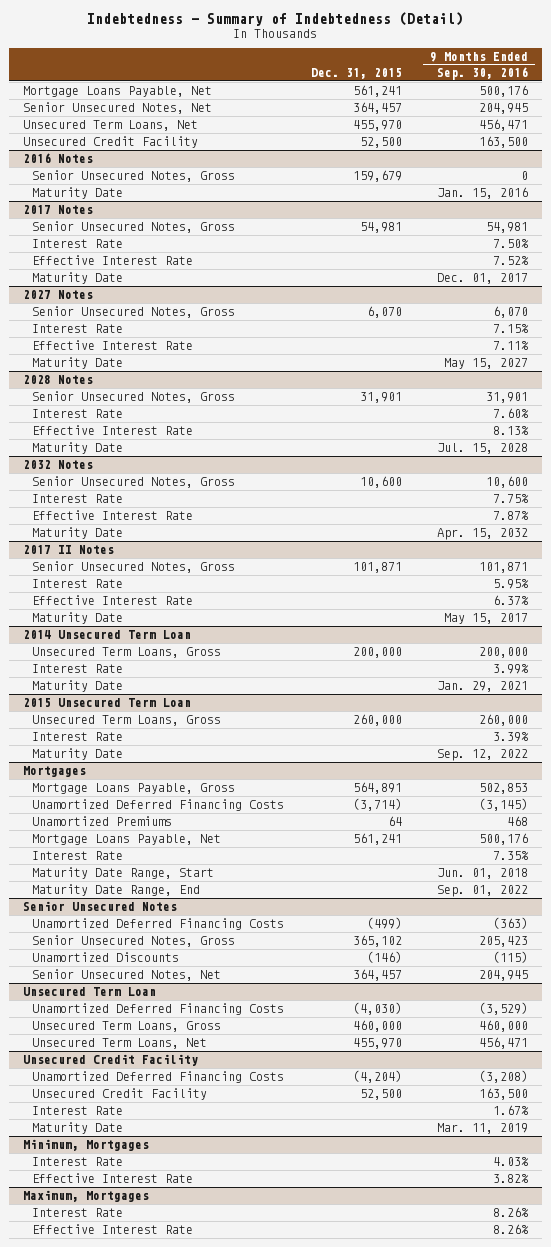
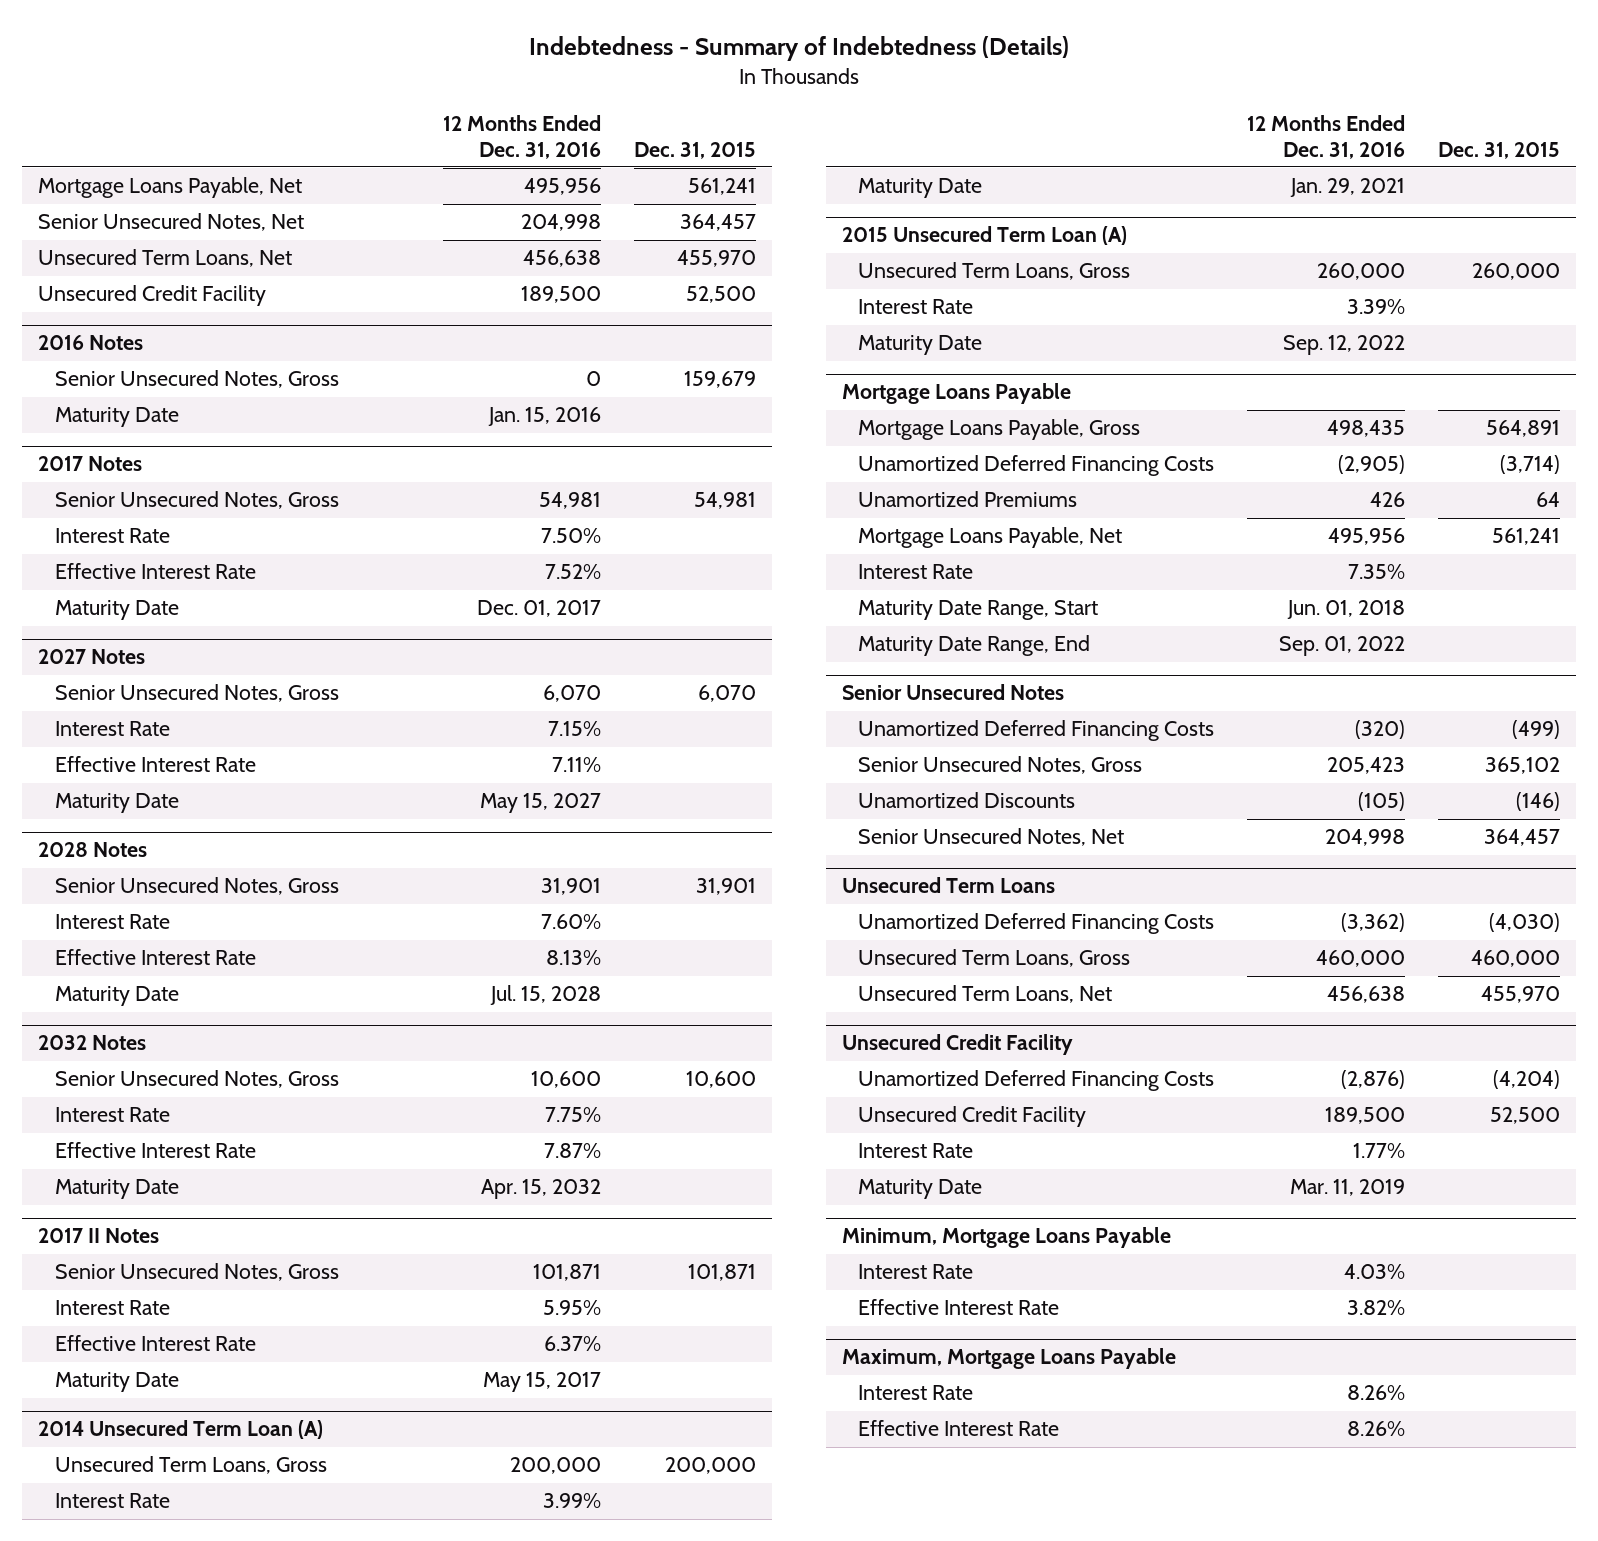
- Indebtedness - Summary of Indebtedness (Detail)
+ Indebtedness - Summary of Indebtedness (Details)
- | Dec. 31, 2015 | 9 Months Ended Sep. 30, 2016
+ | 12 Months Ended Dec. 31, 2016 | Dec. 31, 2015
- 2014 Unsecured Term Loan
+ 2014 Unsecured Term Loan (A)
- 2015 Unsecured Term Loan
+ 2015 Unsecured Term Loan (A)
- Mortgages
+ Mortgage Loans Payable
- Unsecured Term Loan
+ Unsecured Term Loans
- Minimum, Mortgages
- Interest Rate | | 4.03%
- Effective Interest Rate | | 3.82%
- Maximum, Mortgages
- Interest Rate | | 8.26%
- Effective Interest Rate | | 8.26%
+ Minimum, Mortgage Loans Payable
+ Interest Rate | 4.03% |
+ Effective Interest Rate | 3.82% |
+ Maximum, Mortgage Loans Payable
+ Interest Rate | 8.26% |
+ Effective Interest Rate | 8.26% |

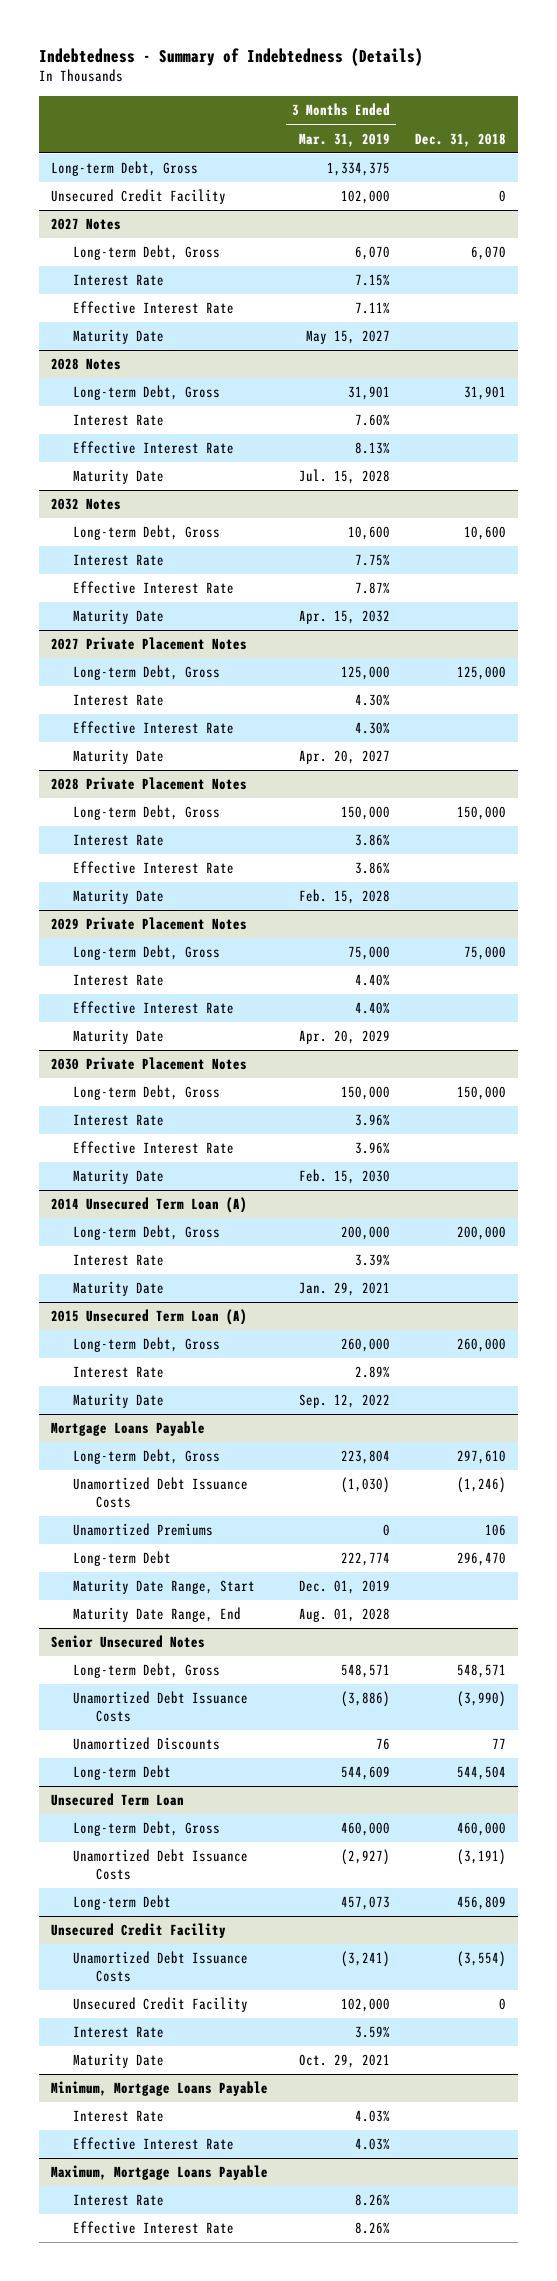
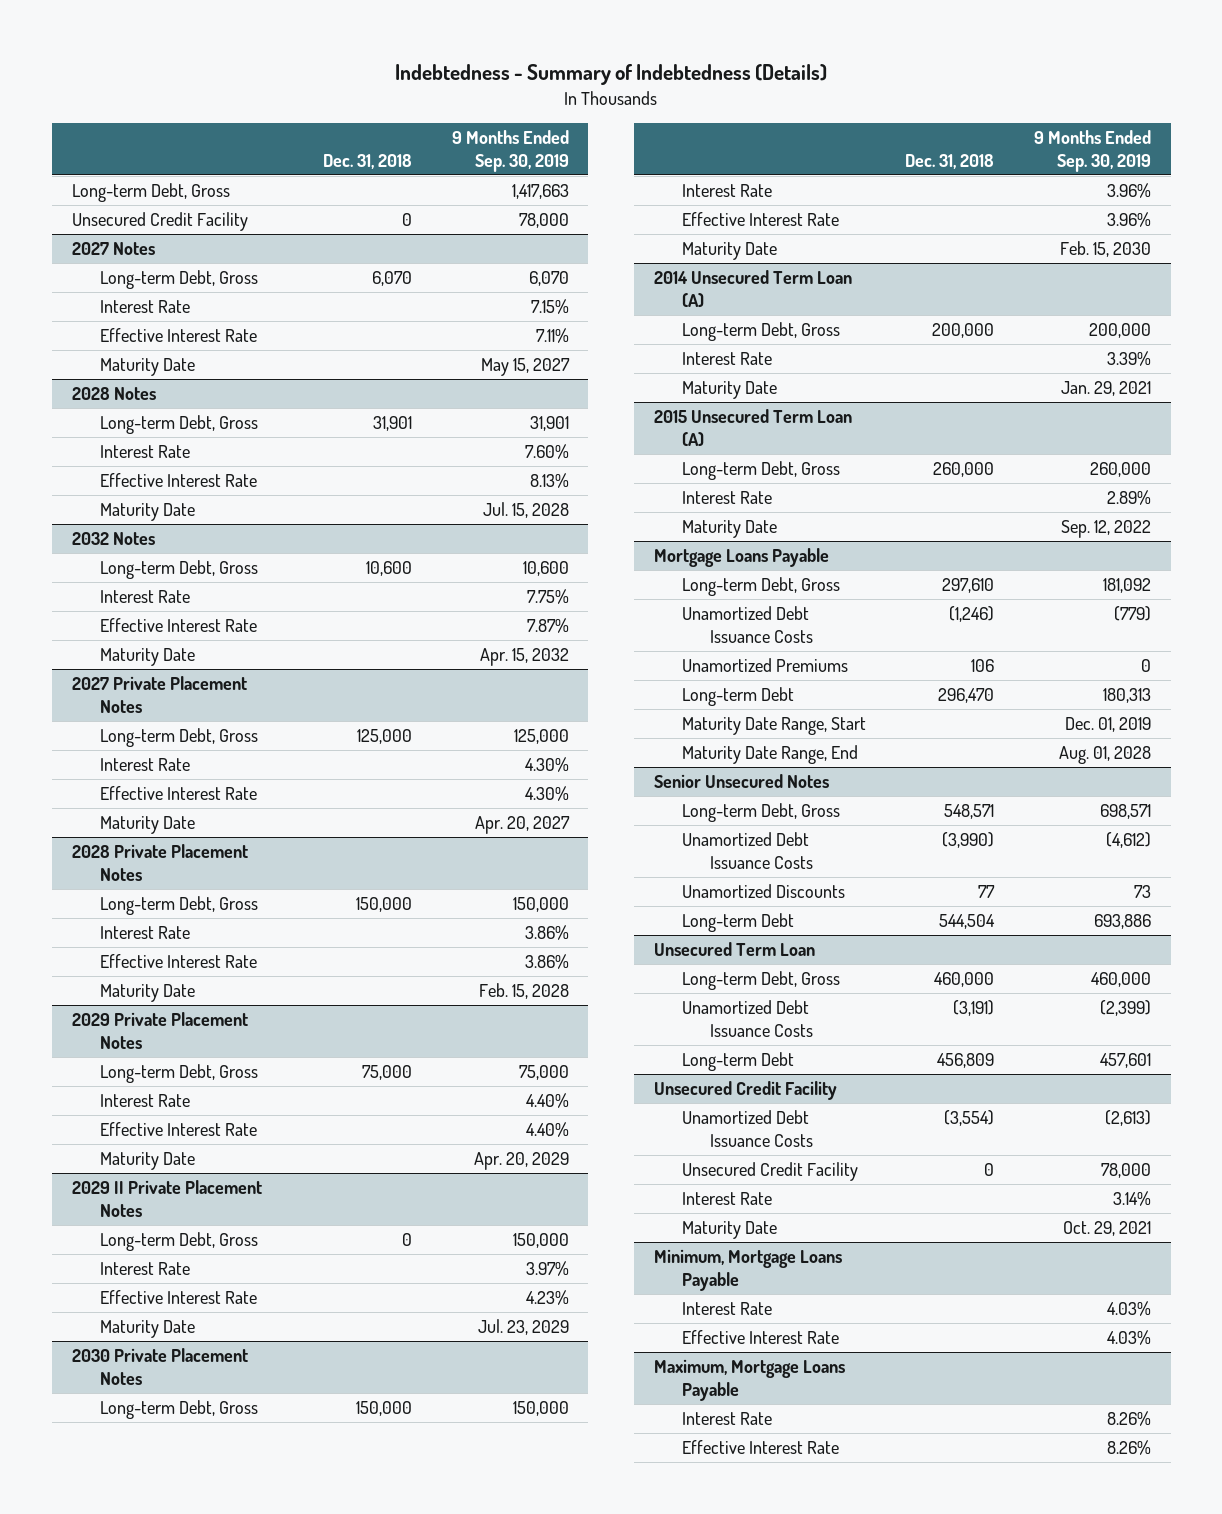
- | 3 Months Ended Mar. 31, 2019 | Dec. 31, 2018
+ | Dec. 31, 2018 | 9 Months Ended Sep. 30, 2019
+ 2029 II Private Placement Notes
+ Long-term Debt, Gross | 0 | 150,000
+ Interest Rate | | 3.97%
+ Effective Interest Rate | | 4.23%
+ Maturity Date | | Jul. 23, 2029

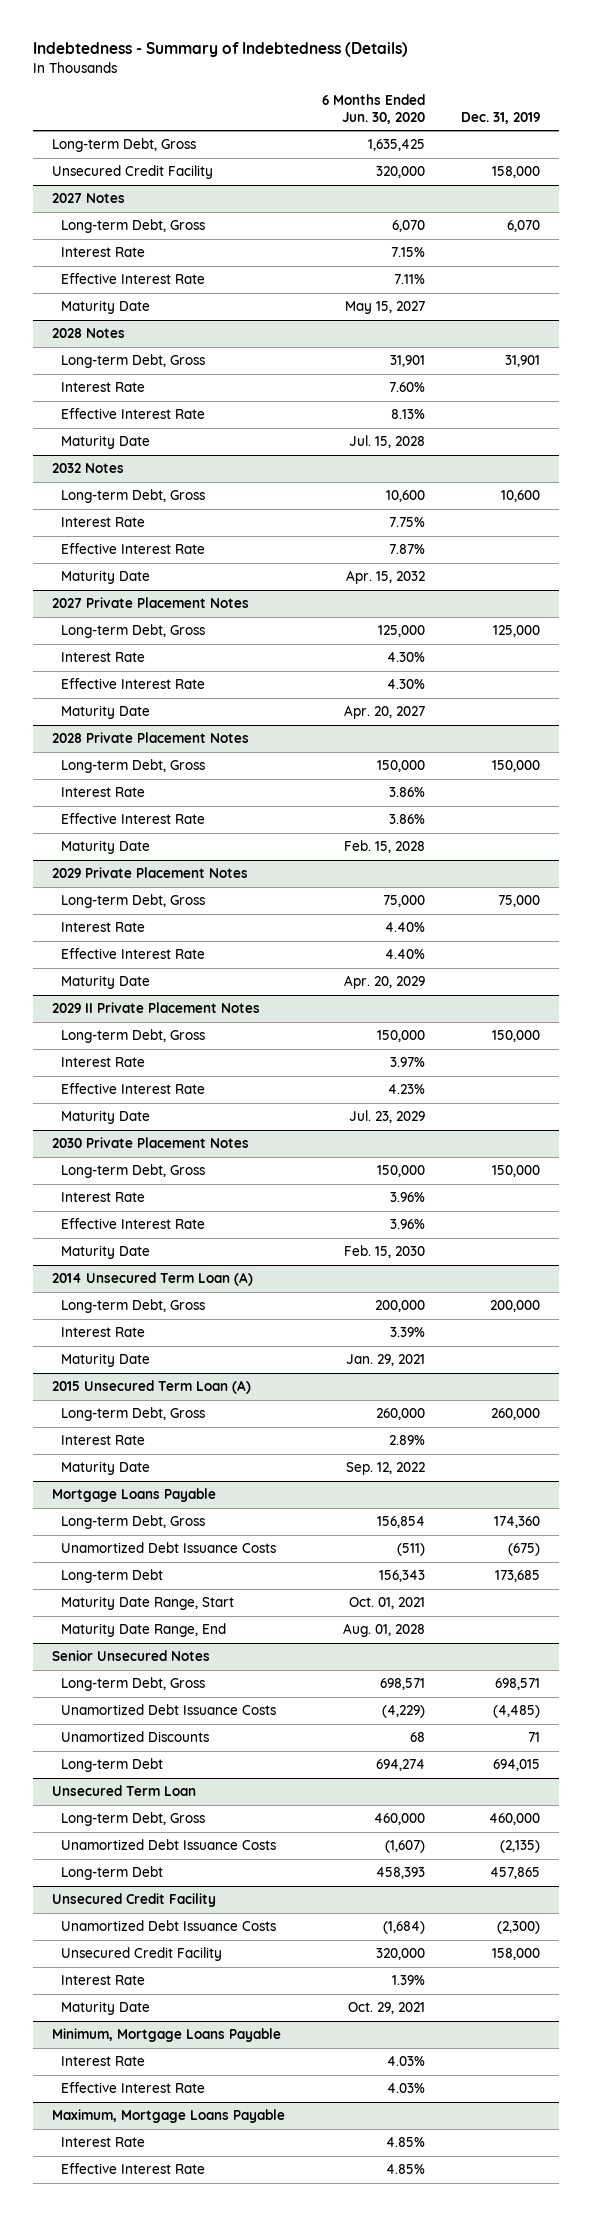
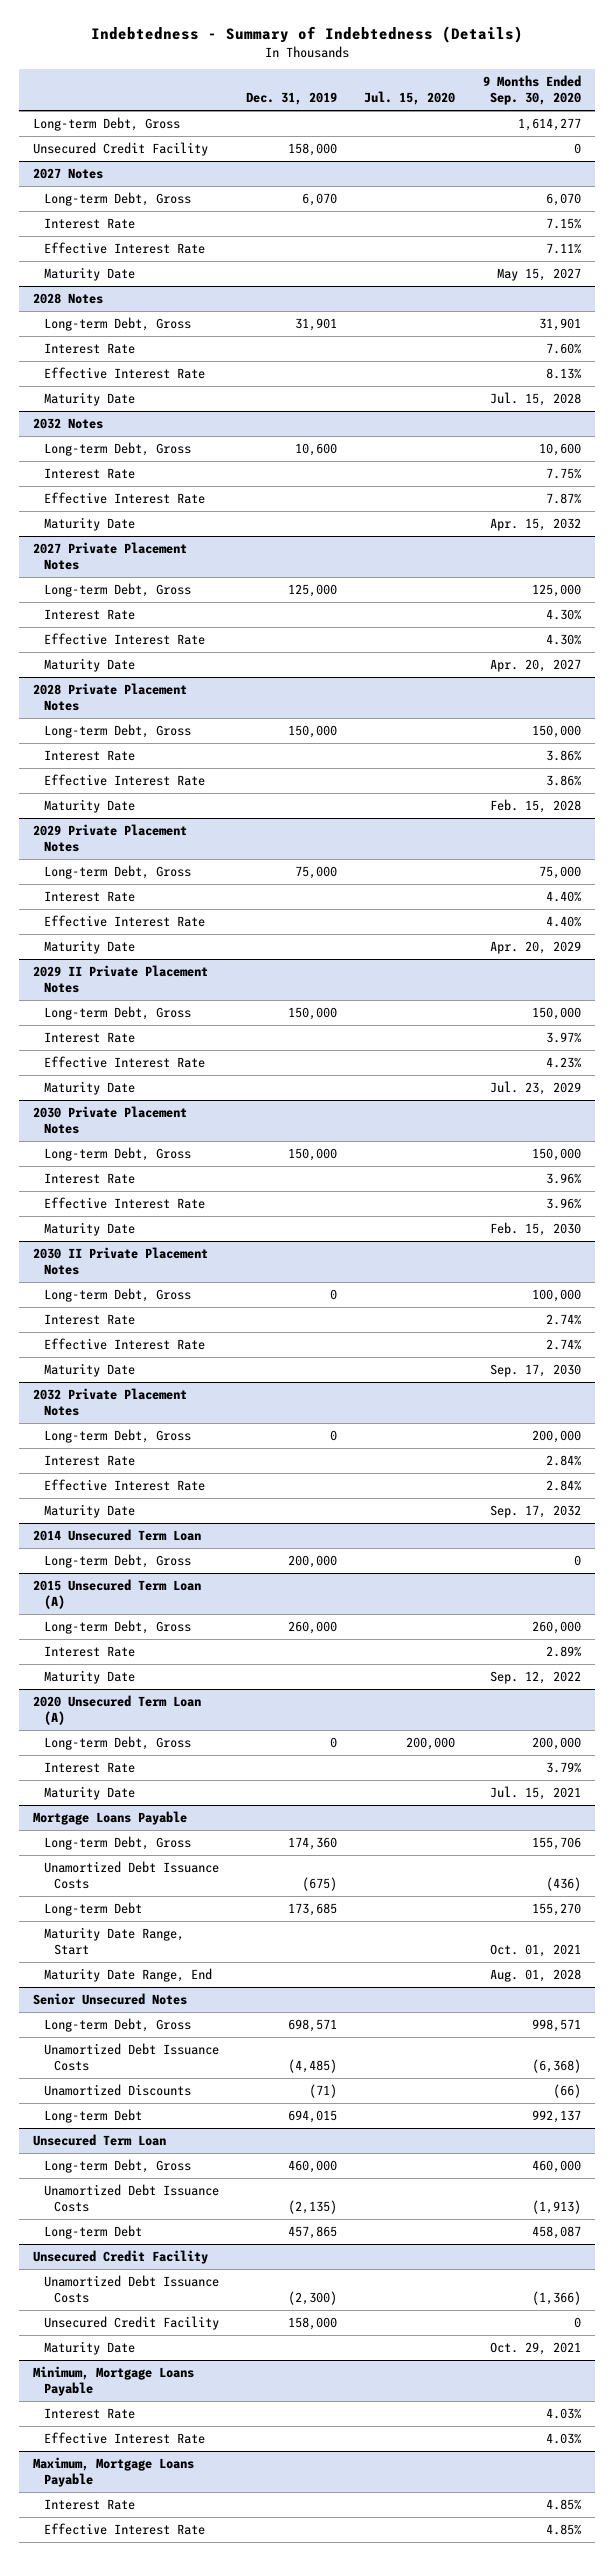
- | 6 Months Ended Jun. 30, 2020 | Dec. 31, 2019
+ | Dec. 31, 2019 | Jul. 15, 2020 | 9 Months Ended Sep. 30, 2020
- 2014 Unsecured Term Loan (A)
+ 2030 II Private Placement Notes
+ Long-term Debt, Gross | 0 | | 100,000
+ Interest Rate | | | 2.74%
+ Effective Interest Rate | | | 2.74%
+ Maturity Date | | | Sep. 17, 2030
+ 2032 Private Placement Notes
+ Long-term Debt, Gross | 0 | | 200,000
+ Interest Rate | | | 2.84%
+ Effective Interest Rate | | | 2.84%
+ Maturity Date | | | Sep. 17, 2032
+ 2014 Unsecured Term Loan
- Interest Rate | 3.39% |
- Maturity Date | Jan. 29, 2021 |
+ 2020 Unsecured Term Loan (A)
+ Long-term Debt, Gross | 0 | 200,000 | 200,000
+ Interest Rate | | | 3.79%
+ Maturity Date | | | Jul. 15, 2021
@ Senior Unsecured Notes
- Unamortized Discounts | 68 | 71
+ Unamortized Discounts | (71) | | (66)
@ Unsecured Credit Facility
- Interest Rate | 1.39% |

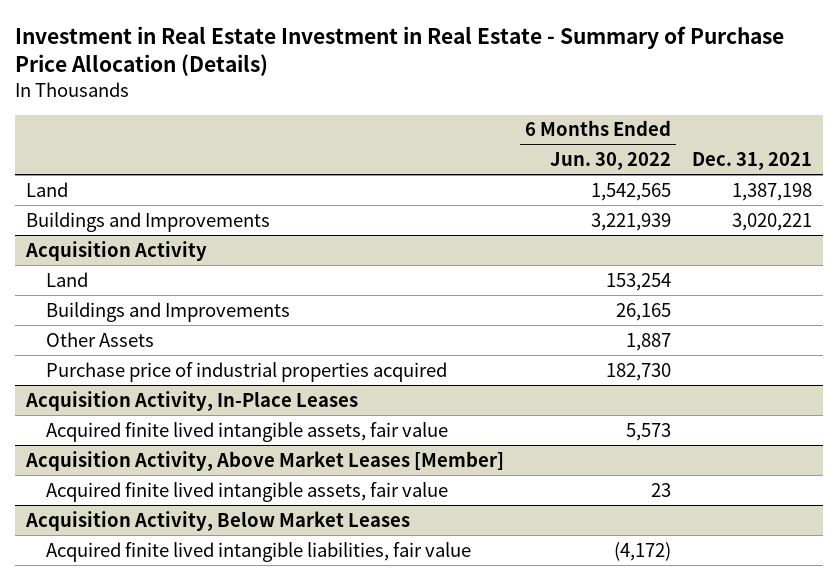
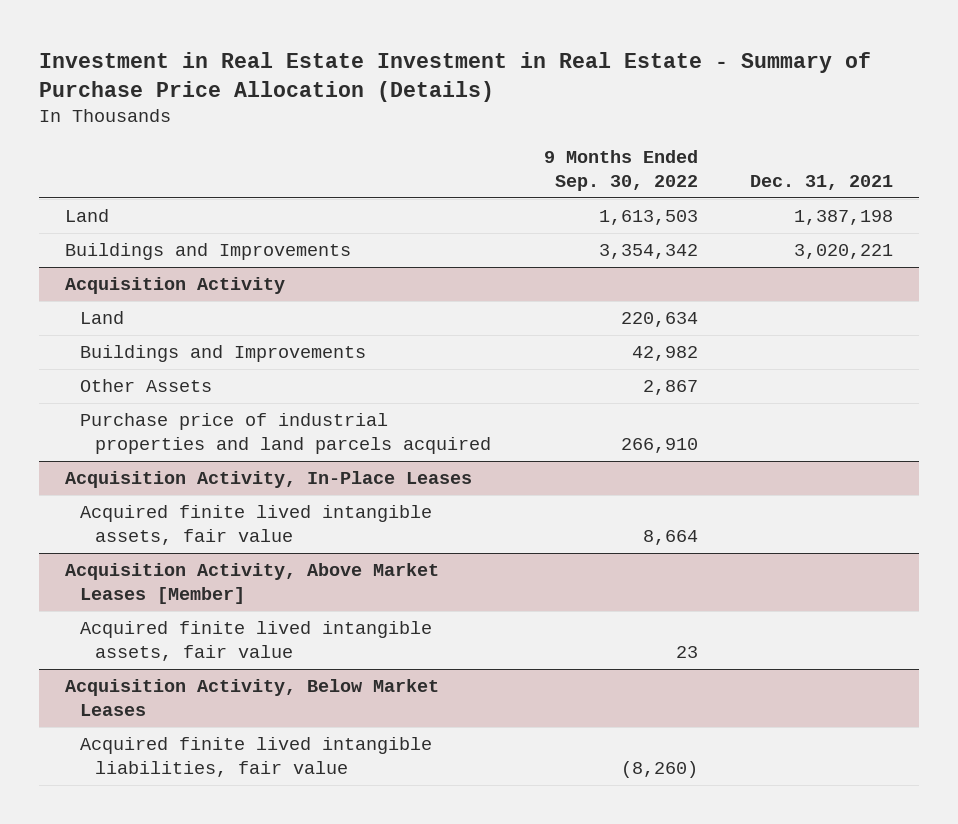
- | 6 Months Ended Jun. 30, 2022 | Dec. 31, 2021
+ | 9 Months Ended Sep. 30, 2022 | Dec. 31, 2021
@ Acquisition Activity
- Purchase price of industrial properties acquired | 182,730 |
+ Purchase price of industrial properties and land parcels acquired | 266,910 |

